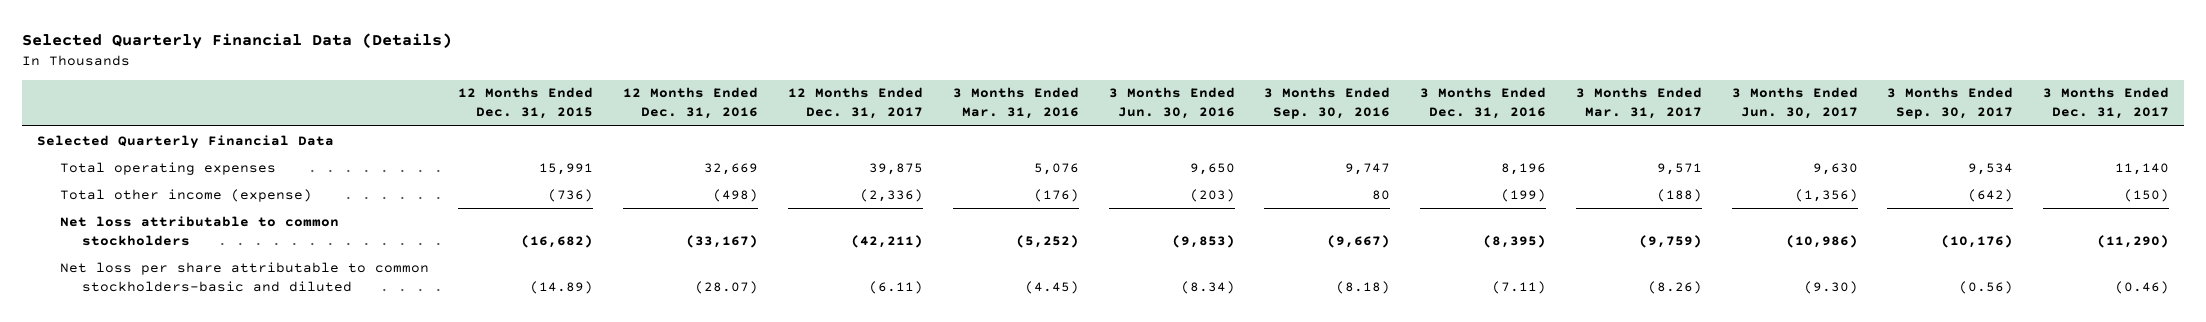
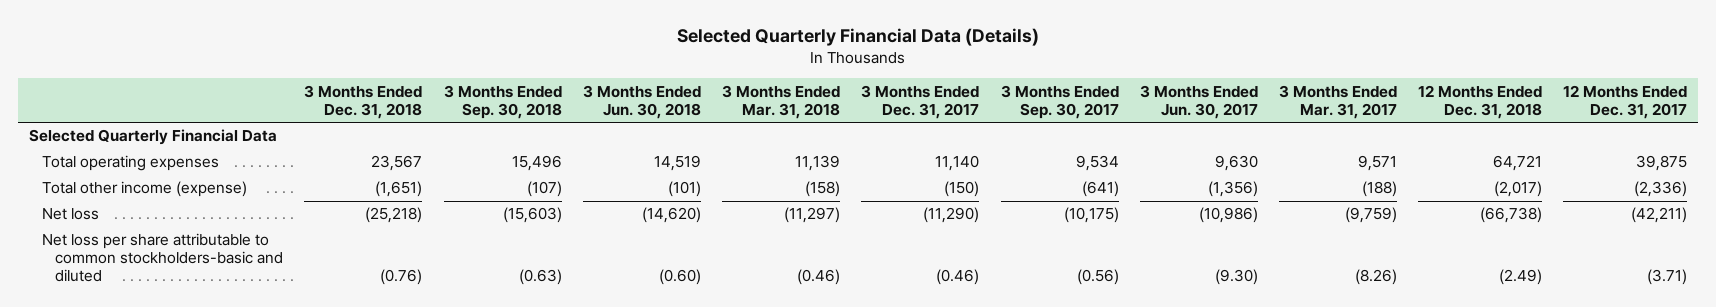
- | 12 Months Ended Dec. 31, 2015 | 12 Months Ended Dec. 31, 2016 | 12 Months Ended Dec. 31, 2017 | 3 Months Ended Mar. 31, 2016 | 3 Months Ended Jun. 30, 2016 | 3 Months Ended Sep. 30, 2016 | 3 Months Ended Dec. 31, 2016 | 3 Months Ended Mar. 31, 2017 | 3 Months Ended Jun. 30, 2017 | 3 Months Ended Sep. 30, 2017 | 3 Months Ended Dec. 31, 2017
+ | 3 Months Ended Dec. 31, 2018 | 3 Months Ended Sep. 30, 2018 | 3 Months Ended Jun. 30, 2018 | 3 Months Ended Mar. 31, 2018 | 3 Months Ended Dec. 31, 2017 | 3 Months Ended Sep. 30, 2017 | 3 Months Ended Jun. 30, 2017 | 3 Months Ended Mar. 31, 2017 | 12 Months Ended Dec. 31, 2018 | 12 Months Ended Dec. 31, 2017
- Total other income (expense) | (736) | (498) | (2,336) | (176) | (203) | 80 | (199) | (188) | (1,356) | (642) | (150)
- Net loss attributable to common stockholders | (16,682) | (33,167) | (42,211) | (5,252) | (9,853) | (9,667) | (8,395) | (9,759) | (10,986) | (10,176) | (11,290)
- Net loss per share attributable to common stockholders-basic and diluted | (14.89) | (28.07) | (6.11) | (4.45) | (8.34) | (8.18) | (7.11) | (8.26) | (9.30) | (0.56) | (0.46)
+ Total other income (expense) | (1,651) | (107) | (101) | (158) | (150) | (641) | (1,356) | (188) | (2,017) | (2,336)
+ Net loss | (25,218) | (15,603) | (14,620) | (11,297) | (11,290) | (10,175) | (10,986) | (9,759) | (66,738) | (42,211)
+ Net loss per share attributable to common stockholders-basic and diluted | (0.76) | (0.63) | (0.60) | (0.46) | (0.46) | (0.56) | (9.30) | (8.26) | (2.49) | (3.71)

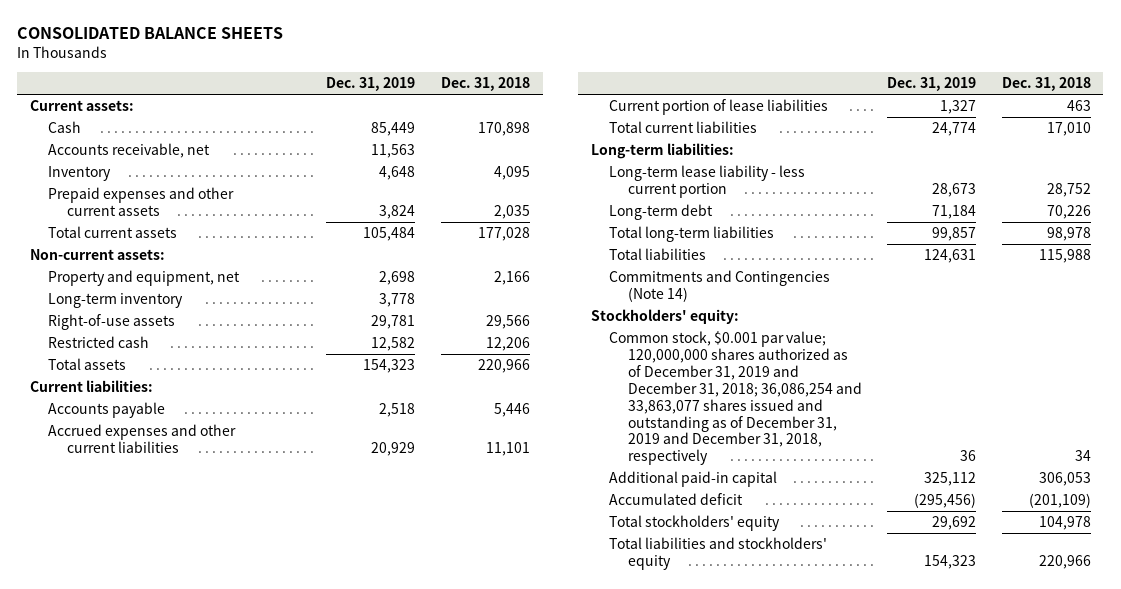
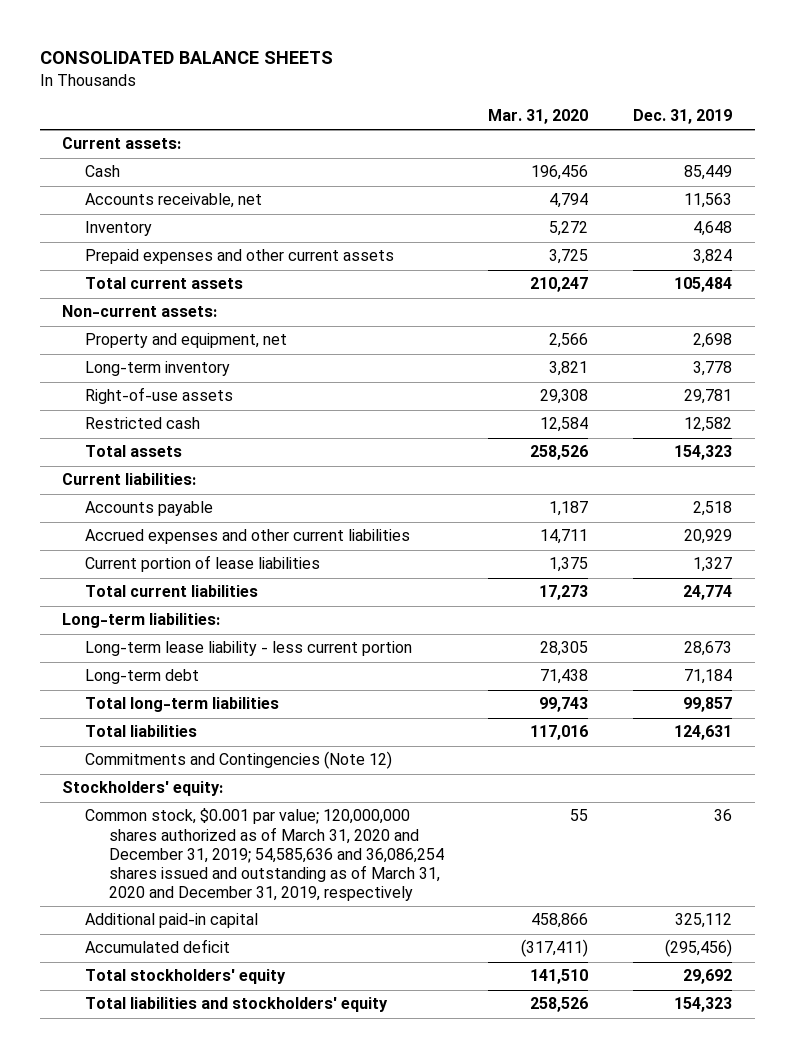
- | Dec. 31, 2019 | Dec. 31, 2018
+ | Mar. 31, 2020 | Dec. 31, 2019
- Commitments and Contingencies (Note 14)
+ Commitments and Contingencies (Note 12)
- Common stock, $0.001 par value; 120,000,000 shares authorized as of December 31, 2019 and December 31, 2018; 36,086,254 and 33,863,077 shares issued and outstanding as of December 31, 2019 and December 31, 2018, respectively | 36 | 34
+ Common stock, $0.001 par value; 120,000,000 shares authorized as of March 31, 2020 and December 31, 2019; 54,585,636 and 36,086,254 shares issued and outstanding as of March 31, 2020 and December 31, 2019, respectively | 55 | 36

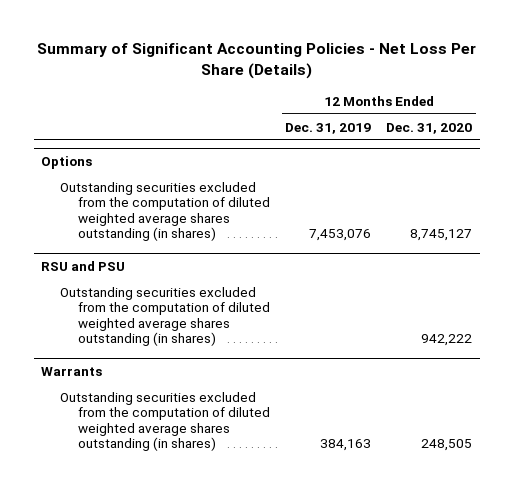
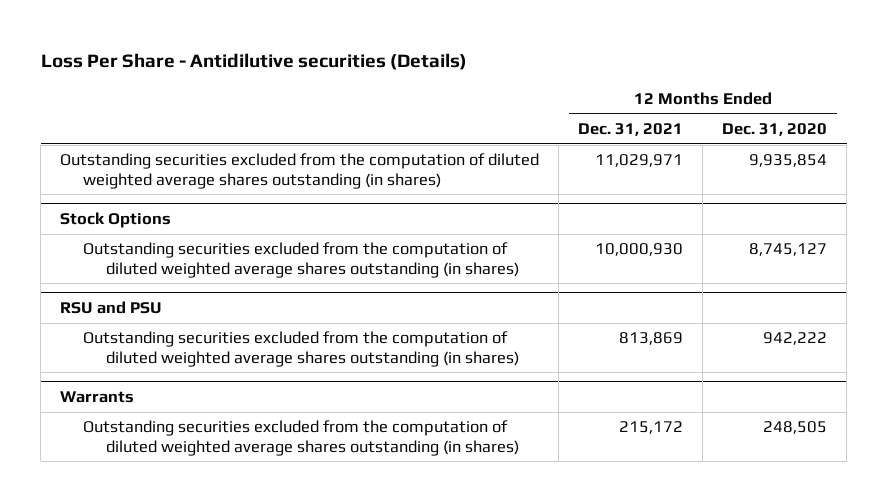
- Summary of Significant Accounting Policies - Net Loss Per Share (Details)
+ Loss Per Share - Antidilutive securities (Details)
- | 12 Months Ended Dec. 31, 2019 | 12 Months Ended Dec. 31, 2020
+ | 12 Months Ended Dec. 31, 2021 | 12 Months Ended Dec. 31, 2020
- Options
+ Outstanding securities excluded from the computation of diluted weighted average shares outstanding (in shares) | 11,029,971 | 9,935,854
+ Stock Options

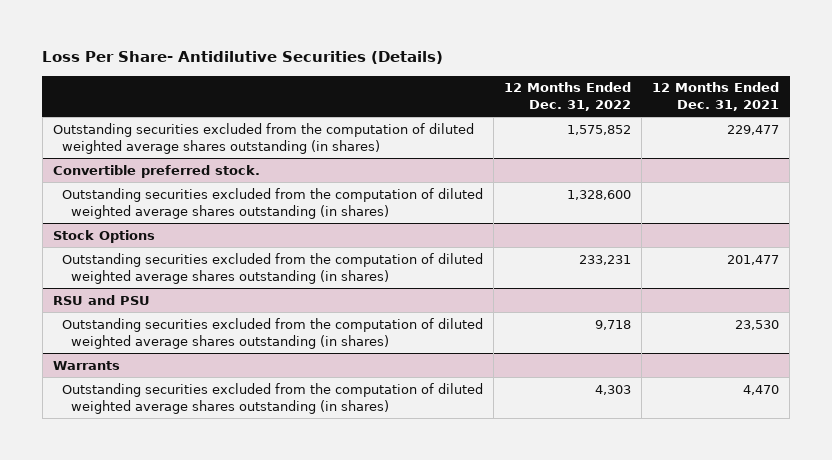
- Loss Per Share - Antidilutive securities (Details)
+ Loss Per Share- Antidilutive Securities (Details)
- | 12 Months Ended Dec. 31, 2021 | 12 Months Ended Dec. 31, 2020
+ | 12 Months Ended Dec. 31, 2022 | 12 Months Ended Dec. 31, 2021
- Outstanding securities excluded from the computation of diluted weighted average shares outstanding (in shares) | 11,029,971 | 9,935,854
+ Outstanding securities excluded from the computation of diluted weighted average shares outstanding (in shares) | 1,575,852 | 229,477
+ Convertible preferred stock.
+ Outstanding securities excluded from the computation of diluted weighted average shares outstanding (in shares) | 1,328,600 |
@ Stock Options
- Outstanding securities excluded from the computation of diluted weighted average shares outstanding (in shares) | 10,000,930 | 8,745,127
+ Outstanding securities excluded from the computation of diluted weighted average shares outstanding (in shares) | 233,231 | 201,477
@ RSU and PSU
- Outstanding securities excluded from the computation of diluted weighted average shares outstanding (in shares) | 813,869 | 942,222
+ Outstanding securities excluded from the computation of diluted weighted average shares outstanding (in shares) | 9,718 | 23,530
@ Warrants
- Outstanding securities excluded from the computation of diluted weighted average shares outstanding (in shares) | 215,172 | 248,505
+ Outstanding securities excluded from the computation of diluted weighted average shares outstanding (in shares) | 4,303 | 4,470

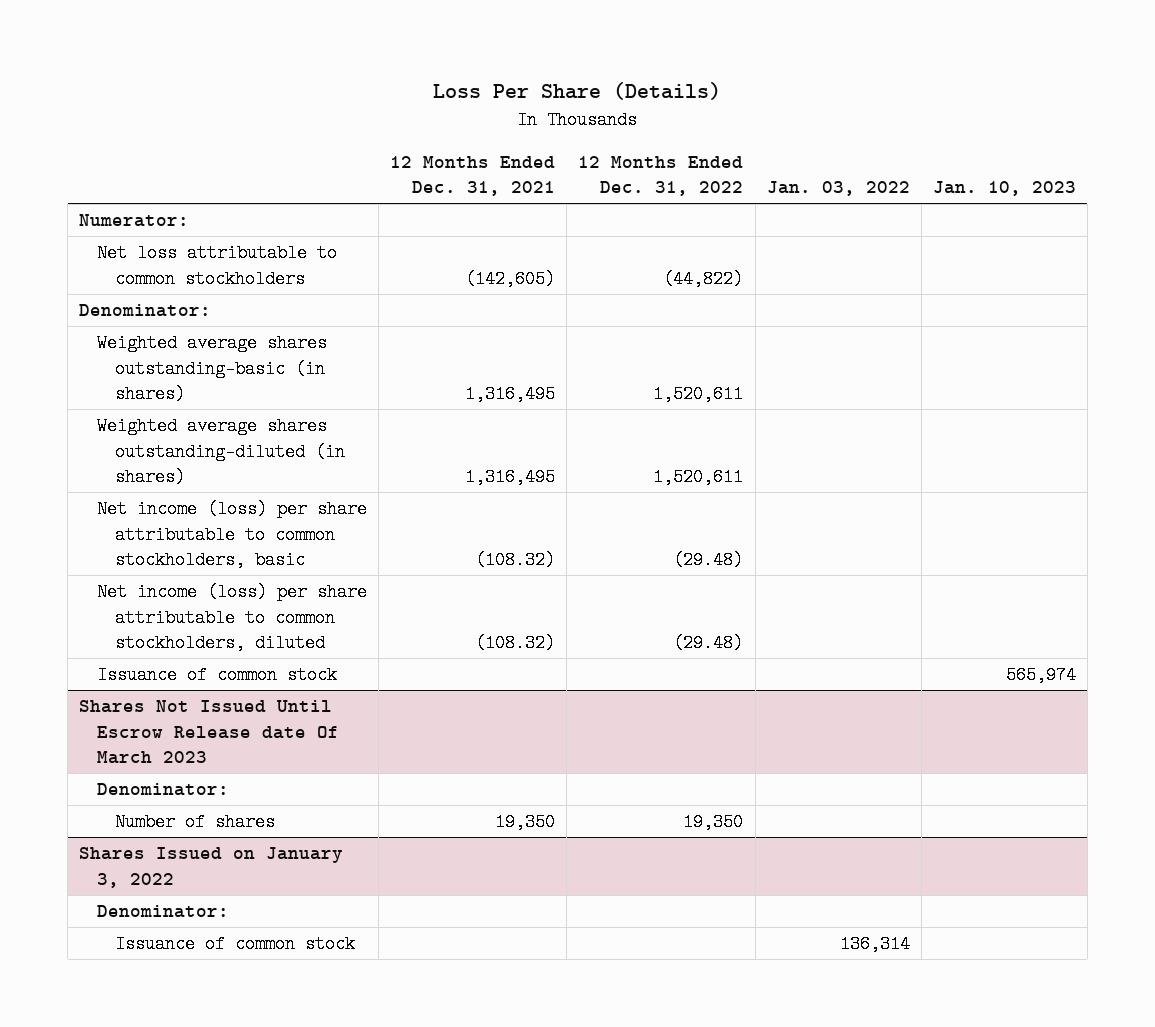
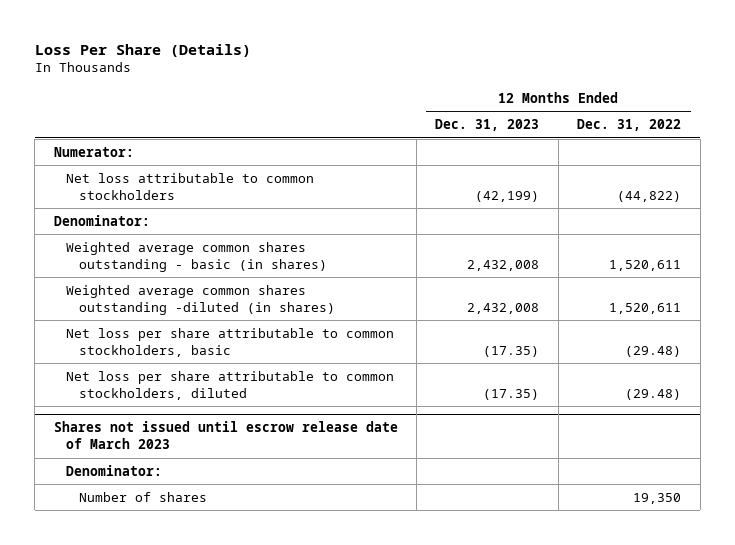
- | 12 Months Ended Dec. 31, 2021 | 12 Months Ended Dec. 31, 2022 | Jan. 03, 2022 | Jan. 10, 2023
+ | 12 Months Ended Dec. 31, 2023 | 12 Months Ended Dec. 31, 2022
- Weighted average shares outstanding-basic (in shares) | 1,316,495 | 1,520,611 | |
- Weighted average shares outstanding-diluted (in shares) | 1,316,495 | 1,520,611 | |
- Net income (loss) per share attributable to common stockholders, basic | (108.32) | (29.48) | |
- Net income (loss) per share attributable to common stockholders, diluted | (108.32) | (29.48) | |
- Issuance of common stock | | | | 565,974
- Shares Not Issued Until Escrow Release date Of March 2023
+ Weighted average common shares outstanding - basic (in shares) | 2,432,008 | 1,520,611
+ Weighted average common shares outstanding -diluted (in shares) | 2,432,008 | 1,520,611
+ Net loss per share attributable to common stockholders, basic | (17.35) | (29.48)
+ Net loss per share attributable to common stockholders, diluted | (17.35) | (29.48)
+ Shares not issued until escrow release date of March 2023
- Shares Issued on January 3, 2022
- Denominator:
- Issuance of common stock | | | 136,314 |

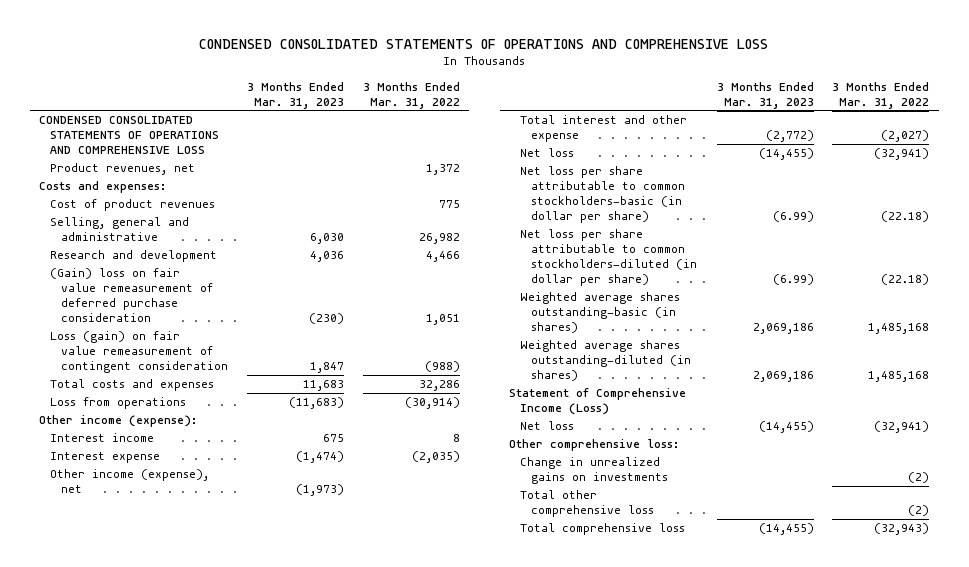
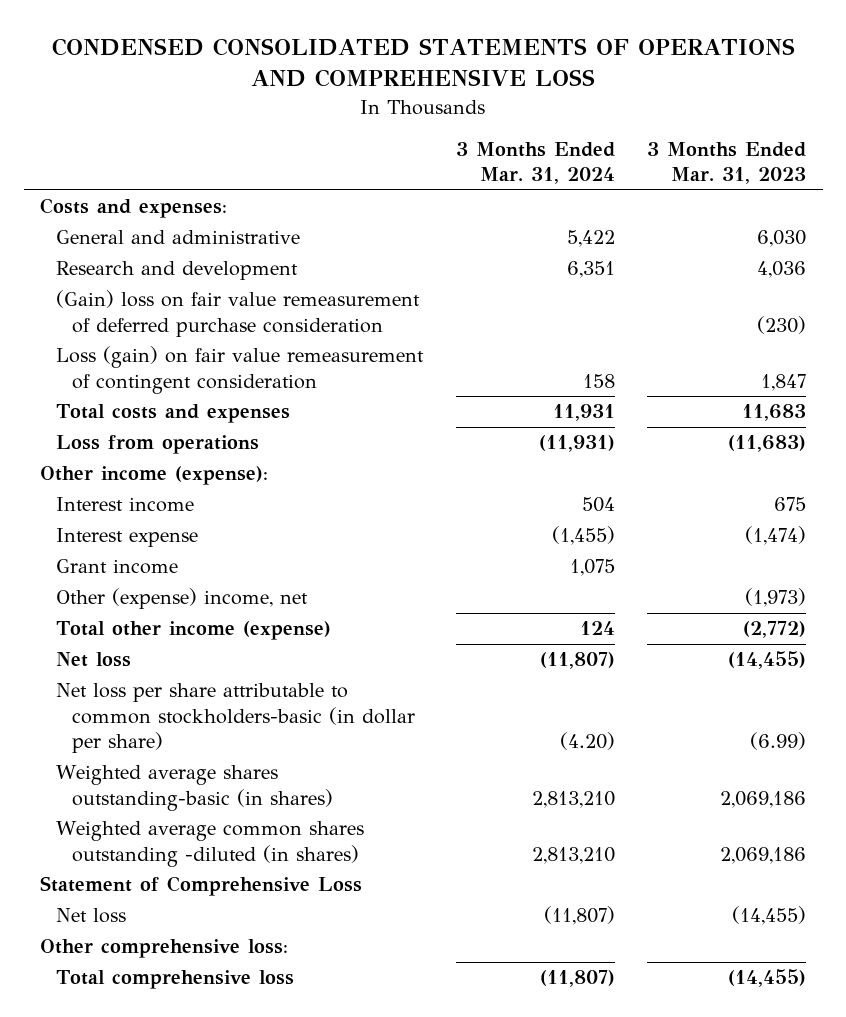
- | 3 Months Ended Mar. 31, 2023 | 3 Months Ended Mar. 31, 2022
+ | 3 Months Ended Mar. 31, 2024 | 3 Months Ended Mar. 31, 2023
- CONDENSED CONSOLIDATED STATEMENTS OF OPERATIONS AND COMPREHENSIVE LOSS
- Product revenues, net | | 1,372
- Cost of product revenues | | 775
- Selling, general and administrative | 6,030 | 26,982
+ General and administrative | 5,422 | 6,030
- Other income (expense), net | (1,973) |
- Total interest and other expense | (2,772) | (2,027)
+ Grant income | 1,075 |
+ Other (expense) income, net | | (1,973)
+ Total other income (expense) | 124 | (2,772)
- Net loss per share attributable to common stockholders-diluted (in dollar per share) | (6.99) | (22.18)
- Weighted average shares outstanding-diluted (in shares) | 2,069,186 | 1,485,168
- Statement of Comprehensive Income (Loss)
+ Weighted average common shares outstanding -diluted (in shares) | 2,813,210 | 2,069,186
+ Statement of Comprehensive Loss
- Change in unrealized gains on investments | | (2)
- Total other comprehensive loss | | (2)

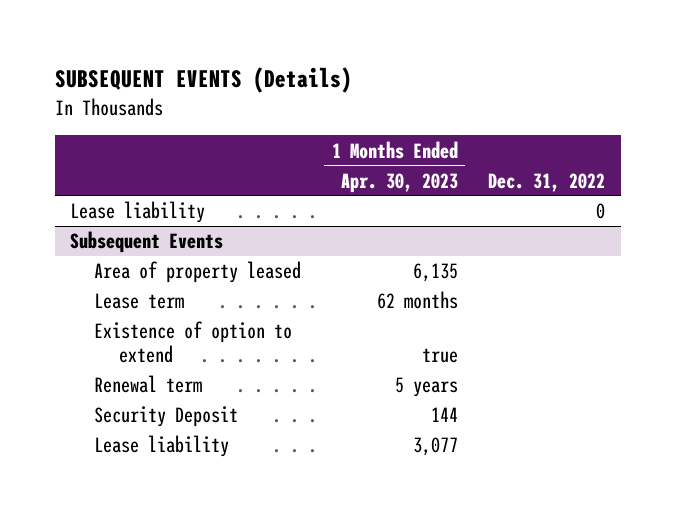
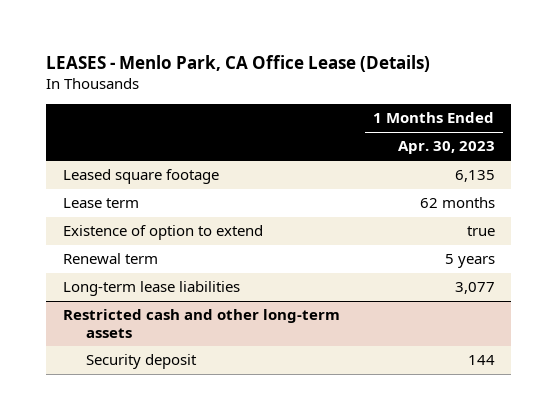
- SUBSEQUENT EVENTS (Details)
+ LEASES - Menlo Park, CA Office Lease (Details)
- | 1 Months Ended Apr. 30, 2023 | Dec. 31, 2022
+ | 1 Months Ended Apr. 30, 2023
- Lease liability | | 0
- Subsequent Events
- Area of property leased | 6,135 |
+ Leased square footage | 6,135
- Security Deposit | 144 |
- Lease liability | 3,077 |
+ Long-term lease liabilities | 3,077
+ Restricted cash and other long-term assets
+ Security deposit | 144

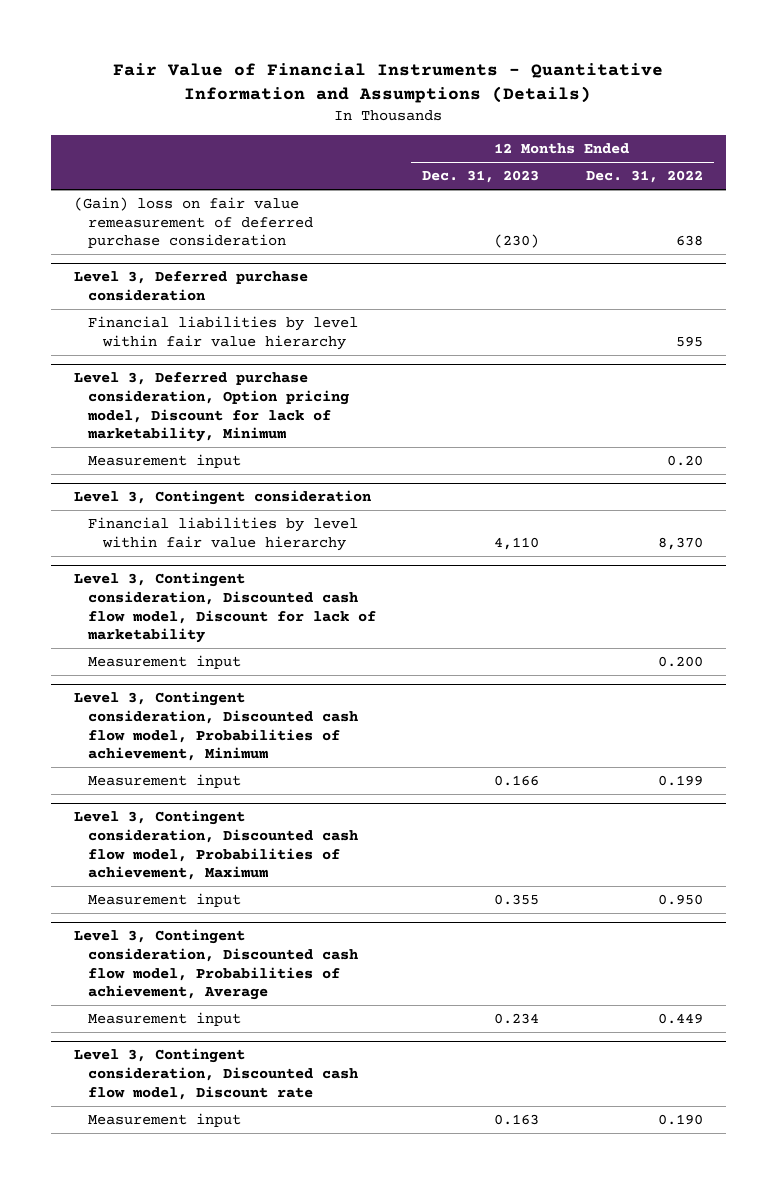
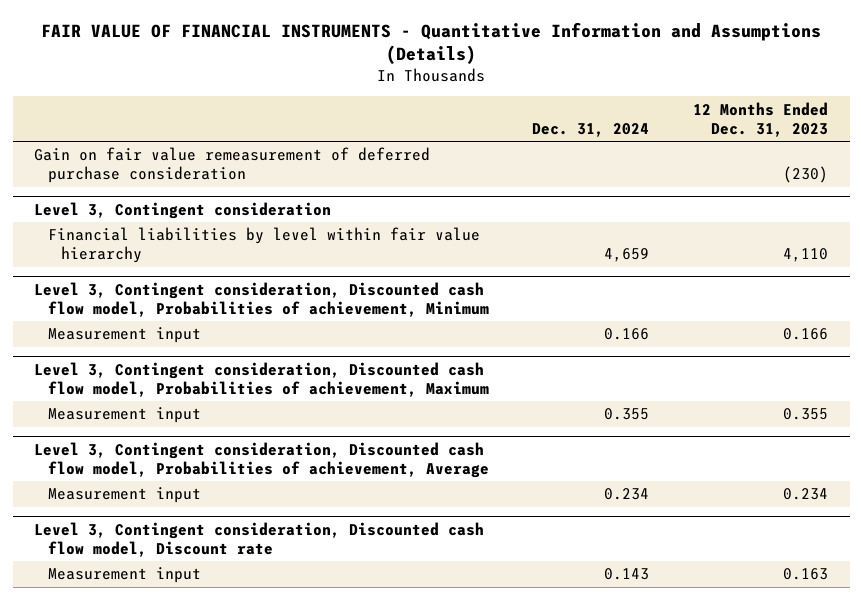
- Fair Value of Financial Instruments - Quantitative Information and Assumptions (Details)
+ FAIR VALUE OF FINANCIAL INSTRUMENTS - Quantitative Information and Assumptions (Details)
- | 12 Months Ended Dec. 31, 2023 | 12 Months Ended Dec. 31, 2022
+ | Dec. 31, 2024 | 12 Months Ended Dec. 31, 2023
- (Gain) loss on fair value remeasurement of deferred purchase consideration | (230) | 638
- Level 3, Deferred purchase consideration
- Financial liabilities by level within fair value hierarchy | | 595
- Level 3, Deferred purchase consideration, Option pricing model, Discount for lack of marketability, Minimum
- Measurement input | | 0.20
+ Gain on fair value remeasurement of deferred purchase consideration | | (230)
- Level 3, Contingent consideration, Discounted cash flow model, Discount for lack of marketability
- Measurement input | | 0.200

